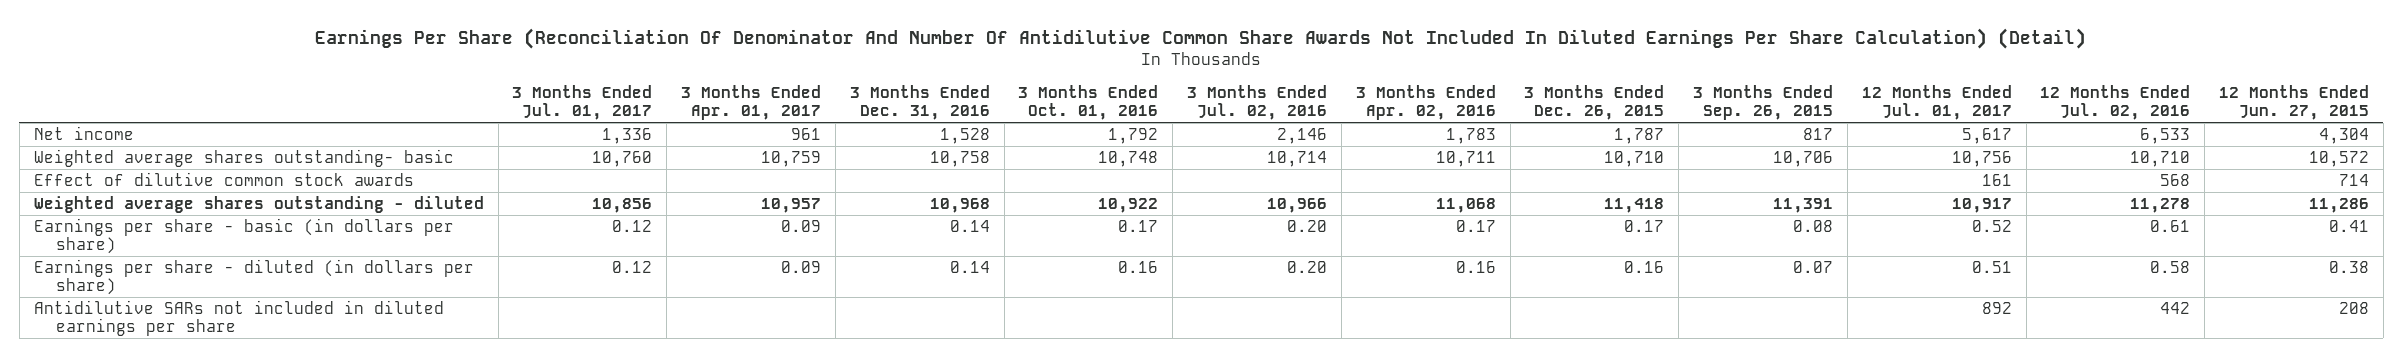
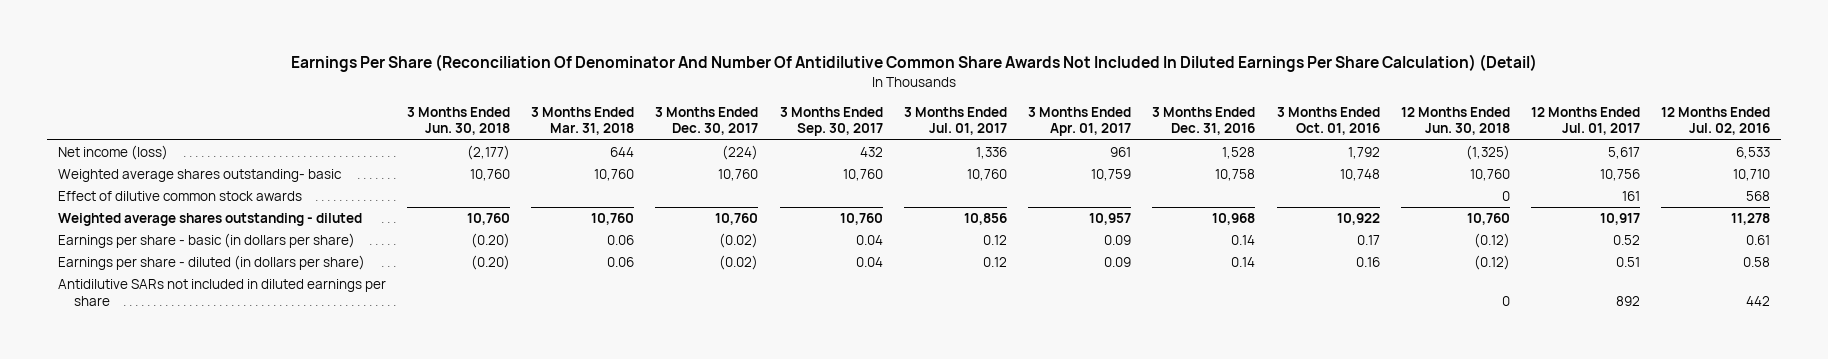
- | 3 Months Ended Jul. 01, 2017 | 3 Months Ended Apr. 01, 2017 | 3 Months Ended Dec. 31, 2016 | 3 Months Ended Oct. 01, 2016 | 3 Months Ended Jul. 02, 2016 | 3 Months Ended Apr. 02, 2016 | 3 Months Ended Dec. 26, 2015 | 3 Months Ended Sep. 26, 2015 | 12 Months Ended Jul. 01, 2017 | 12 Months Ended Jul. 02, 2016 | 12 Months Ended Jun. 27, 2015
+ | 3 Months Ended Jun. 30, 2018 | 3 Months Ended Mar. 31, 2018 | 3 Months Ended Dec. 30, 2017 | 3 Months Ended Sep. 30, 2017 | 3 Months Ended Jul. 01, 2017 | 3 Months Ended Apr. 01, 2017 | 3 Months Ended Dec. 31, 2016 | 3 Months Ended Oct. 01, 2016 | 12 Months Ended Jun. 30, 2018 | 12 Months Ended Jul. 01, 2017 | 12 Months Ended Jul. 02, 2016
- Net income | 1,336 | 961 | 1,528 | 1,792 | 2,146 | 1,783 | 1,787 | 817 | 5,617 | 6,533 | 4,304
+ Net income (loss) | (2,177) | 644 | (224) | 432 | 1,336 | 961 | 1,528 | 1,792 | (1,325) | 5,617 | 6,533

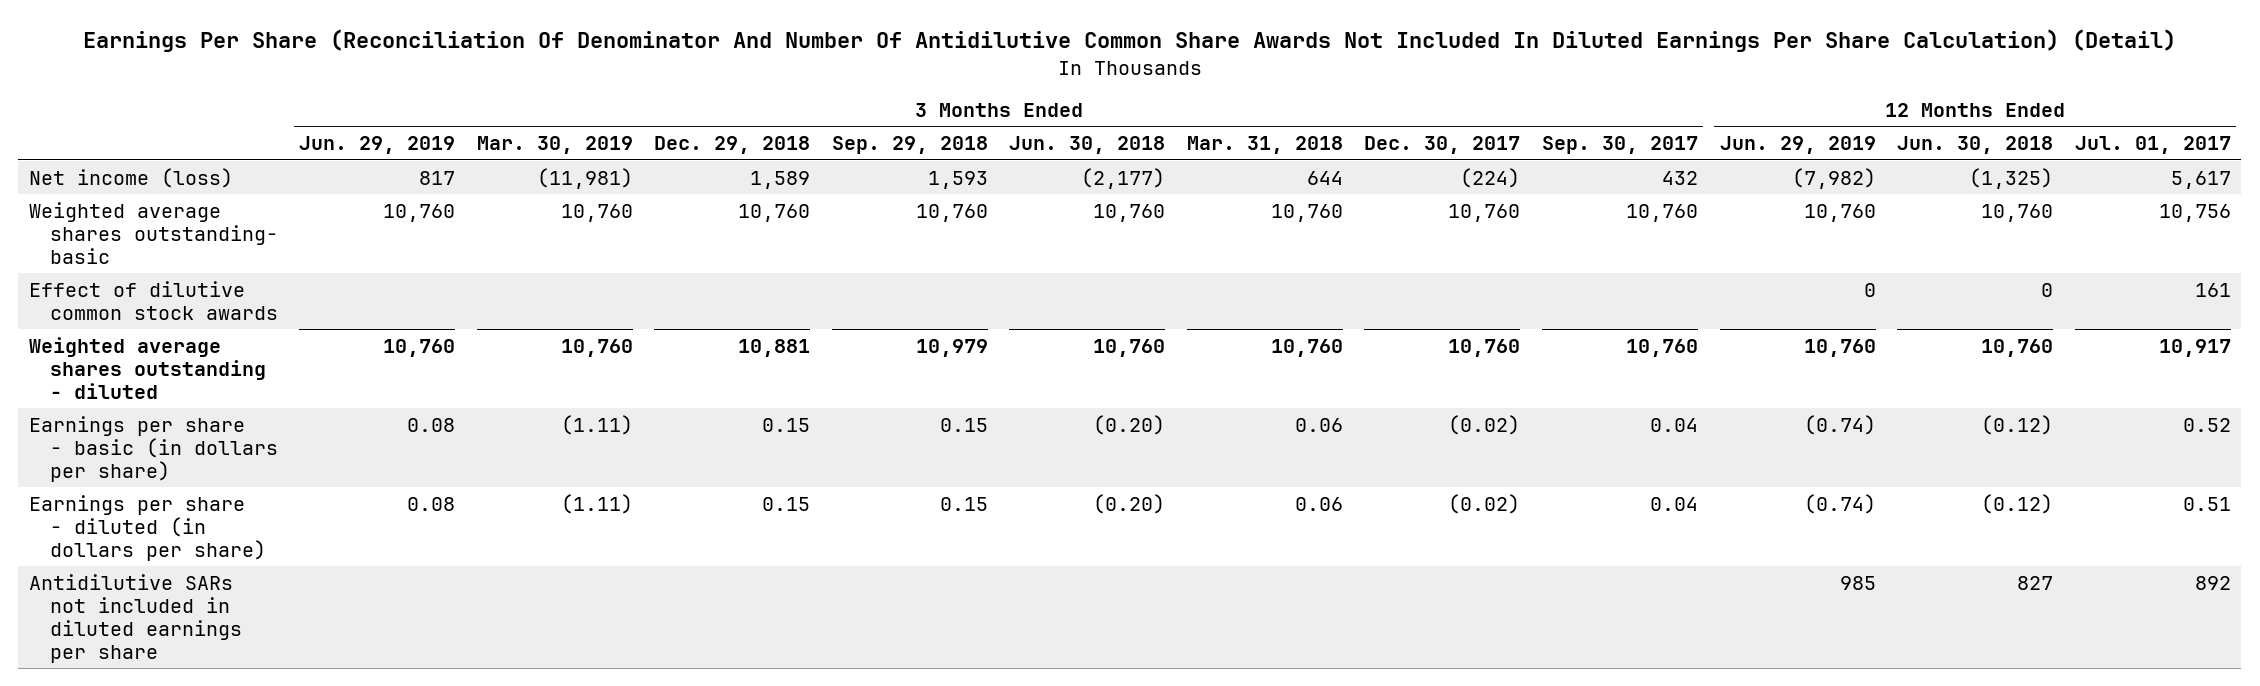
- | 3 Months Ended Jun. 30, 2018 | 3 Months Ended Mar. 31, 2018 | 3 Months Ended Dec. 30, 2017 | 3 Months Ended Sep. 30, 2017 | 3 Months Ended Jul. 01, 2017 | 3 Months Ended Apr. 01, 2017 | 3 Months Ended Dec. 31, 2016 | 3 Months Ended Oct. 01, 2016 | 12 Months Ended Jun. 30, 2018 | 12 Months Ended Jul. 01, 2017 | 12 Months Ended Jul. 02, 2016
+ | 3 Months Ended Jun. 29, 2019 | 3 Months Ended Mar. 30, 2019 | 3 Months Ended Dec. 29, 2018 | 3 Months Ended Sep. 29, 2018 | 3 Months Ended Jun. 30, 2018 | 3 Months Ended Mar. 31, 2018 | 3 Months Ended Dec. 30, 2017 | 3 Months Ended Sep. 30, 2017 | 12 Months Ended Jun. 29, 2019 | 12 Months Ended Jun. 30, 2018 | 12 Months Ended Jul. 01, 2017
- Antidilutive SARs not included in diluted earnings per share | | | | | | | | | 0 | 892 | 442
+ Antidilutive SARs not included in diluted earnings per share | | | | | | | | | 985 | 827 | 892

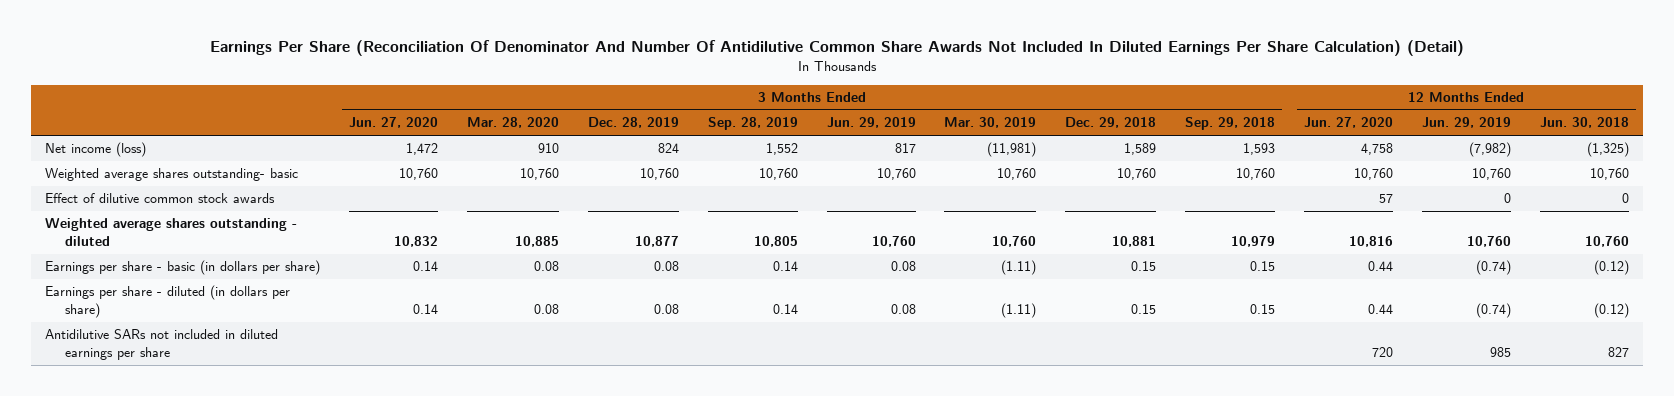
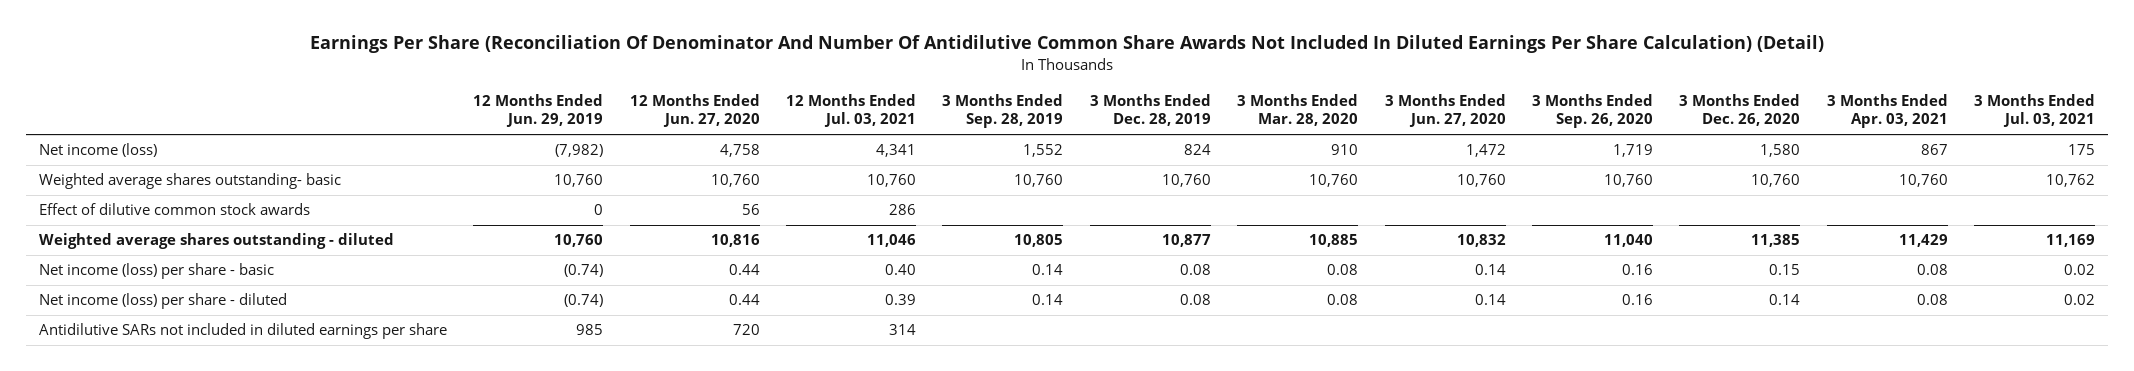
- | 3 Months Ended Jun. 27, 2020 | 3 Months Ended Mar. 28, 2020 | 3 Months Ended Dec. 28, 2019 | 3 Months Ended Sep. 28, 2019 | 3 Months Ended Jun. 29, 2019 | 3 Months Ended Mar. 30, 2019 | 3 Months Ended Dec. 29, 2018 | 3 Months Ended Sep. 29, 2018 | 12 Months Ended Jun. 27, 2020 | 12 Months Ended Jun. 29, 2019 | 12 Months Ended Jun. 30, 2018
+ | 12 Months Ended Jun. 29, 2019 | 12 Months Ended Jun. 27, 2020 | 12 Months Ended Jul. 03, 2021 | 3 Months Ended Sep. 28, 2019 | 3 Months Ended Dec. 28, 2019 | 3 Months Ended Mar. 28, 2020 | 3 Months Ended Jun. 27, 2020 | 3 Months Ended Sep. 26, 2020 | 3 Months Ended Dec. 26, 2020 | 3 Months Ended Apr. 03, 2021 | 3 Months Ended Jul. 03, 2021
- Effect of dilutive common stock awards | | | | | | | | | 57 | 0 | 0
+ Effect of dilutive common stock awards | 0 | 56 | 286 | | | | | | | |
- Earnings per share - basic (in dollars per share) | 0.14 | 0.08 | 0.08 | 0.14 | 0.08 | (1.11) | 0.15 | 0.15 | 0.44 | (0.74) | (0.12)
- Earnings per share - diluted (in dollars per share) | 0.14 | 0.08 | 0.08 | 0.14 | 0.08 | (1.11) | 0.15 | 0.15 | 0.44 | (0.74) | (0.12)
+ Net income (loss) per share - basic | (0.74) | 0.44 | 0.40 | 0.14 | 0.08 | 0.08 | 0.14 | 0.16 | 0.15 | 0.08 | 0.02
+ Net income (loss) per share - diluted | (0.74) | 0.44 | 0.39 | 0.14 | 0.08 | 0.08 | 0.14 | 0.16 | 0.14 | 0.08 | 0.02

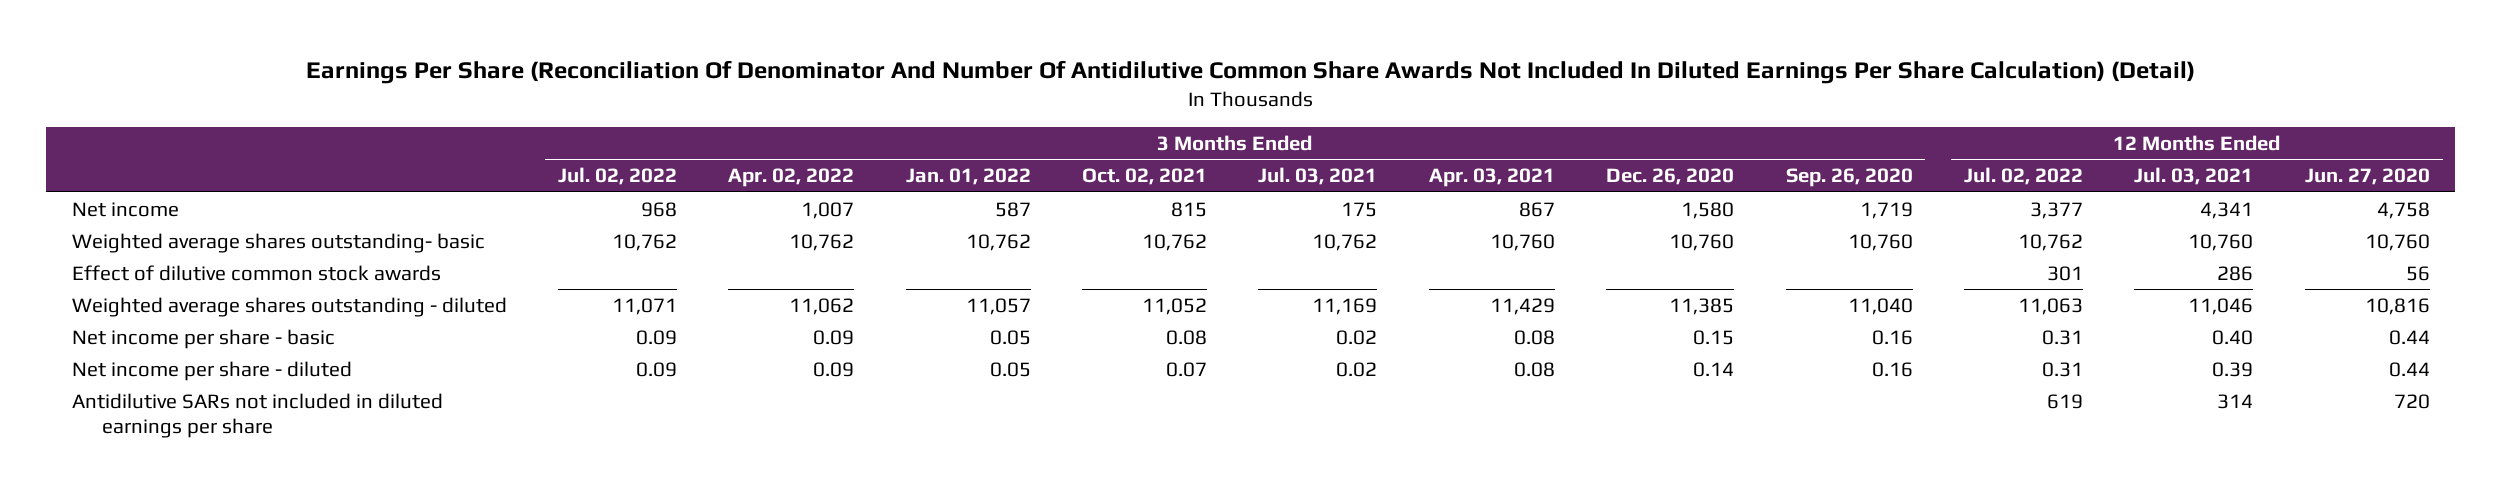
- | 12 Months Ended Jun. 29, 2019 | 12 Months Ended Jun. 27, 2020 | 12 Months Ended Jul. 03, 2021 | 3 Months Ended Sep. 28, 2019 | 3 Months Ended Dec. 28, 2019 | 3 Months Ended Mar. 28, 2020 | 3 Months Ended Jun. 27, 2020 | 3 Months Ended Sep. 26, 2020 | 3 Months Ended Dec. 26, 2020 | 3 Months Ended Apr. 03, 2021 | 3 Months Ended Jul. 03, 2021
+ | 3 Months Ended Jul. 02, 2022 | 3 Months Ended Apr. 02, 2022 | 3 Months Ended Jan. 01, 2022 | 3 Months Ended Oct. 02, 2021 | 3 Months Ended Jul. 03, 2021 | 3 Months Ended Apr. 03, 2021 | 3 Months Ended Dec. 26, 2020 | 3 Months Ended Sep. 26, 2020 | 12 Months Ended Jul. 02, 2022 | 12 Months Ended Jul. 03, 2021 | 12 Months Ended Jun. 27, 2020
- Net income (loss) | (7,982) | 4,758 | 4,341 | 1,552 | 824 | 910 | 1,472 | 1,719 | 1,580 | 867 | 175
+ Net income | 968 | 1,007 | 587 | 815 | 175 | 867 | 1,580 | 1,719 | 3,377 | 4,341 | 4,758
- Net income (loss) per share - basic | (0.74) | 0.44 | 0.40 | 0.14 | 0.08 | 0.08 | 0.14 | 0.16 | 0.15 | 0.08 | 0.02
- Net income (loss) per share - diluted | (0.74) | 0.44 | 0.39 | 0.14 | 0.08 | 0.08 | 0.14 | 0.16 | 0.14 | 0.08 | 0.02
+ Net income per share - basic | 0.09 | 0.09 | 0.05 | 0.08 | 0.02 | 0.08 | 0.15 | 0.16 | 0.31 | 0.40 | 0.44
+ Net income per share - diluted | 0.09 | 0.09 | 0.05 | 0.07 | 0.02 | 0.08 | 0.14 | 0.16 | 0.31 | 0.39 | 0.44

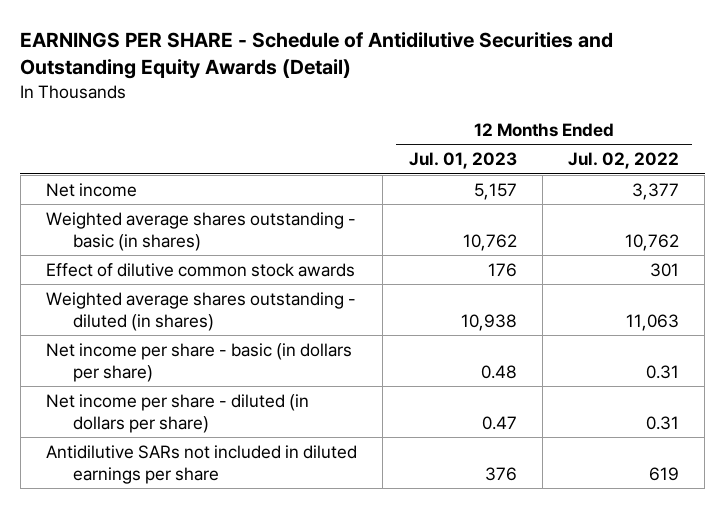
- Earnings Per Share (Reconciliation Of Denominator And Number Of Antidilutive Common Share Awards Not Included In Diluted Earnings Per Share Calculation) (Detail)
+ EARNINGS PER SHARE - Schedule of Antidilutive Securities and Outstanding Equity Awards (Detail)
- | 3 Months Ended Jul. 02, 2022 | 3 Months Ended Apr. 02, 2022 | 3 Months Ended Jan. 01, 2022 | 3 Months Ended Oct. 02, 2021 | 3 Months Ended Jul. 03, 2021 | 3 Months Ended Apr. 03, 2021 | 3 Months Ended Dec. 26, 2020 | 3 Months Ended Sep. 26, 2020 | 12 Months Ended Jul. 02, 2022 | 12 Months Ended Jul. 03, 2021 | 12 Months Ended Jun. 27, 2020
+ | 12 Months Ended Jul. 01, 2023 | 12 Months Ended Jul. 02, 2022
- Weighted average shares outstanding- basic | 10,762 | 10,762 | 10,762 | 10,762 | 10,762 | 10,760 | 10,760 | 10,760 | 10,762 | 10,760 | 10,760
+ Weighted average shares outstanding - basic (in shares) | 10,762 | 10,762
- Weighted average shares outstanding - diluted | 11,071 | 11,062 | 11,057 | 11,052 | 11,169 | 11,429 | 11,385 | 11,040 | 11,063 | 11,046 | 10,816
- Net income per share - basic | 0.09 | 0.09 | 0.05 | 0.08 | 0.02 | 0.08 | 0.15 | 0.16 | 0.31 | 0.40 | 0.44
- Net income per share - diluted | 0.09 | 0.09 | 0.05 | 0.07 | 0.02 | 0.08 | 0.14 | 0.16 | 0.31 | 0.39 | 0.44
+ Weighted average shares outstanding - diluted (in shares) | 10,938 | 11,063
+ Net income per share - basic (in dollars per share) | 0.48 | 0.31
+ Net income per share - diluted (in dollars per share) | 0.47 | 0.31

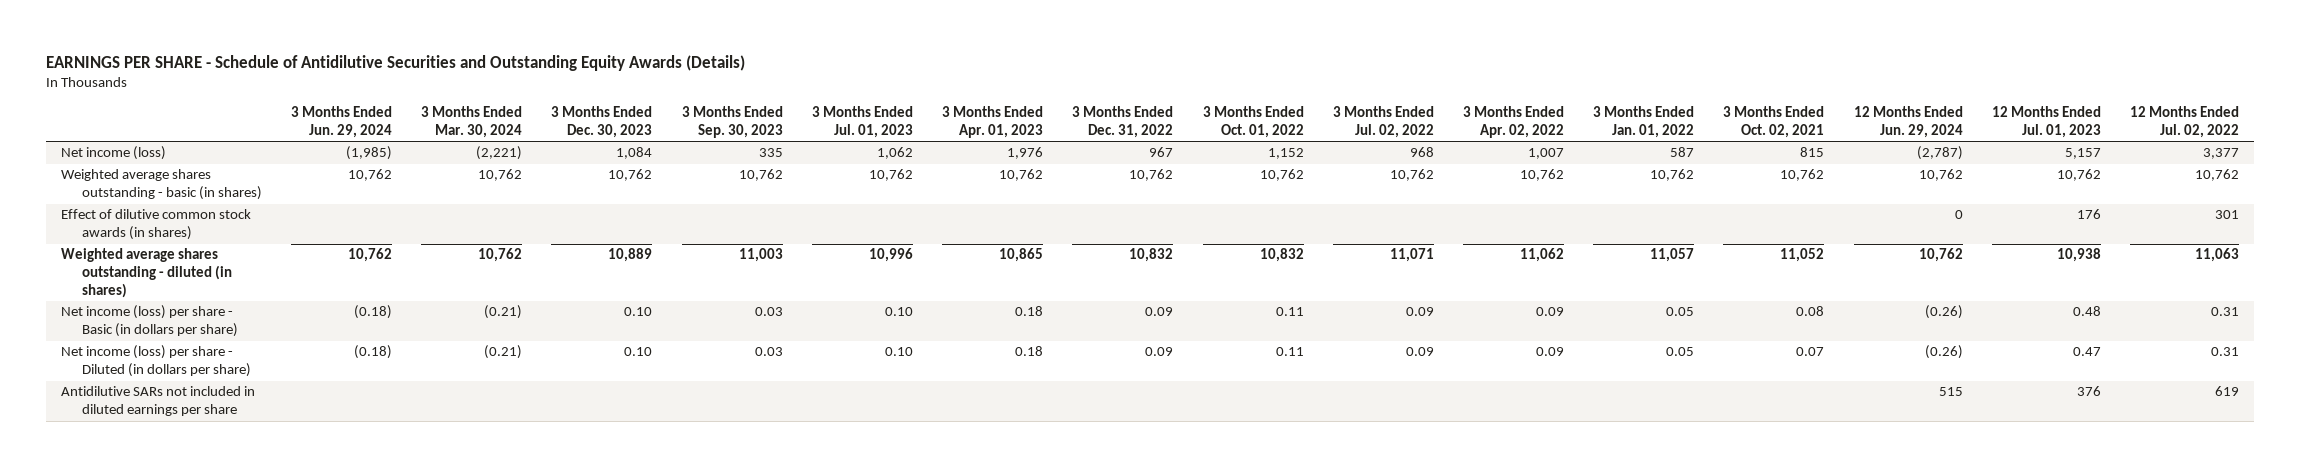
- EARNINGS PER SHARE - Schedule of Antidilutive Securities and Outstanding Equity Awards (Detail)
+ EARNINGS PER SHARE - Schedule of Antidilutive Securities and Outstanding Equity Awards (Details)
- | 12 Months Ended Jul. 01, 2023 | 12 Months Ended Jul. 02, 2022
+ | 3 Months Ended Jun. 29, 2024 | 3 Months Ended Mar. 30, 2024 | 3 Months Ended Dec. 30, 2023 | 3 Months Ended Sep. 30, 2023 | 3 Months Ended Jul. 01, 2023 | 3 Months Ended Apr. 01, 2023 | 3 Months Ended Dec. 31, 2022 | 3 Months Ended Oct. 01, 2022 | 3 Months Ended Jul. 02, 2022 | 3 Months Ended Apr. 02, 2022 | 3 Months Ended Jan. 01, 2022 | 3 Months Ended Oct. 02, 2021 | 12 Months Ended Jun. 29, 2024 | 12 Months Ended Jul. 01, 2023 | 12 Months Ended Jul. 02, 2022
- Net income | 5,157 | 3,377
+ Net income (loss) | (1,985) | (2,221) | 1,084 | 335 | 1,062 | 1,976 | 967 | 1,152 | 968 | 1,007 | 587 | 815 | (2,787) | 5,157 | 3,377
- Effect of dilutive common stock awards | 176 | 301
+ Effect of dilutive common stock awards (in shares) | | | | | | | | | | | | | 0 | 176 | 301
- Net income per share - basic (in dollars per share) | 0.48 | 0.31
- Net income per share - diluted (in dollars per share) | 0.47 | 0.31
+ Net income (loss) per share - Basic (in dollars per share) | (0.18) | (0.21) | 0.10 | 0.03 | 0.10 | 0.18 | 0.09 | 0.11 | 0.09 | 0.09 | 0.05 | 0.08 | (0.26) | 0.48 | 0.31
+ Net income (loss) per share - Diluted (in dollars per share) | (0.18) | (0.21) | 0.10 | 0.03 | 0.10 | 0.18 | 0.09 | 0.11 | 0.09 | 0.09 | 0.05 | 0.07 | (0.26) | 0.47 | 0.31

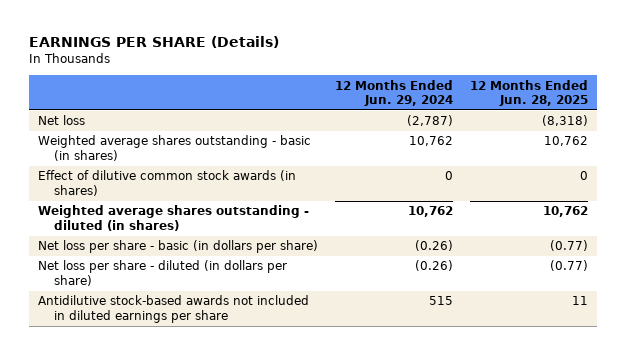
- EARNINGS PER SHARE - Schedule of Antidilutive Securities and Outstanding Equity Awards (Details)
+ EARNINGS PER SHARE (Details)
- | 3 Months Ended Jun. 29, 2024 | 3 Months Ended Mar. 30, 2024 | 3 Months Ended Dec. 30, 2023 | 3 Months Ended Sep. 30, 2023 | 3 Months Ended Jul. 01, 2023 | 3 Months Ended Apr. 01, 2023 | 3 Months Ended Dec. 31, 2022 | 3 Months Ended Oct. 01, 2022 | 3 Months Ended Jul. 02, 2022 | 3 Months Ended Apr. 02, 2022 | 3 Months Ended Jan. 01, 2022 | 3 Months Ended Oct. 02, 2021 | 12 Months Ended Jun. 29, 2024 | 12 Months Ended Jul. 01, 2023 | 12 Months Ended Jul. 02, 2022
+ | 12 Months Ended Jun. 29, 2024 | 12 Months Ended Jun. 28, 2025
- Net income (loss) | (1,985) | (2,221) | 1,084 | 335 | 1,062 | 1,976 | 967 | 1,152 | 968 | 1,007 | 587 | 815 | (2,787) | 5,157 | 3,377
+ Net loss | (2,787) | (8,318)
- Net income (loss) per share - Basic (in dollars per share) | (0.18) | (0.21) | 0.10 | 0.03 | 0.10 | 0.18 | 0.09 | 0.11 | 0.09 | 0.09 | 0.05 | 0.08 | (0.26) | 0.48 | 0.31
- Net income (loss) per share - Diluted (in dollars per share) | (0.18) | (0.21) | 0.10 | 0.03 | 0.10 | 0.18 | 0.09 | 0.11 | 0.09 | 0.09 | 0.05 | 0.07 | (0.26) | 0.47 | 0.31
- Antidilutive SARs not included in diluted earnings per share | | | | | | | | | | | | | 515 | 376 | 619
+ Net loss per share - basic (in dollars per share) | (0.26) | (0.77)
+ Net loss per share - diluted (in dollars per share) | (0.26) | (0.77)
+ Antidilutive stock-based awards not included in diluted earnings per share | 515 | 11

